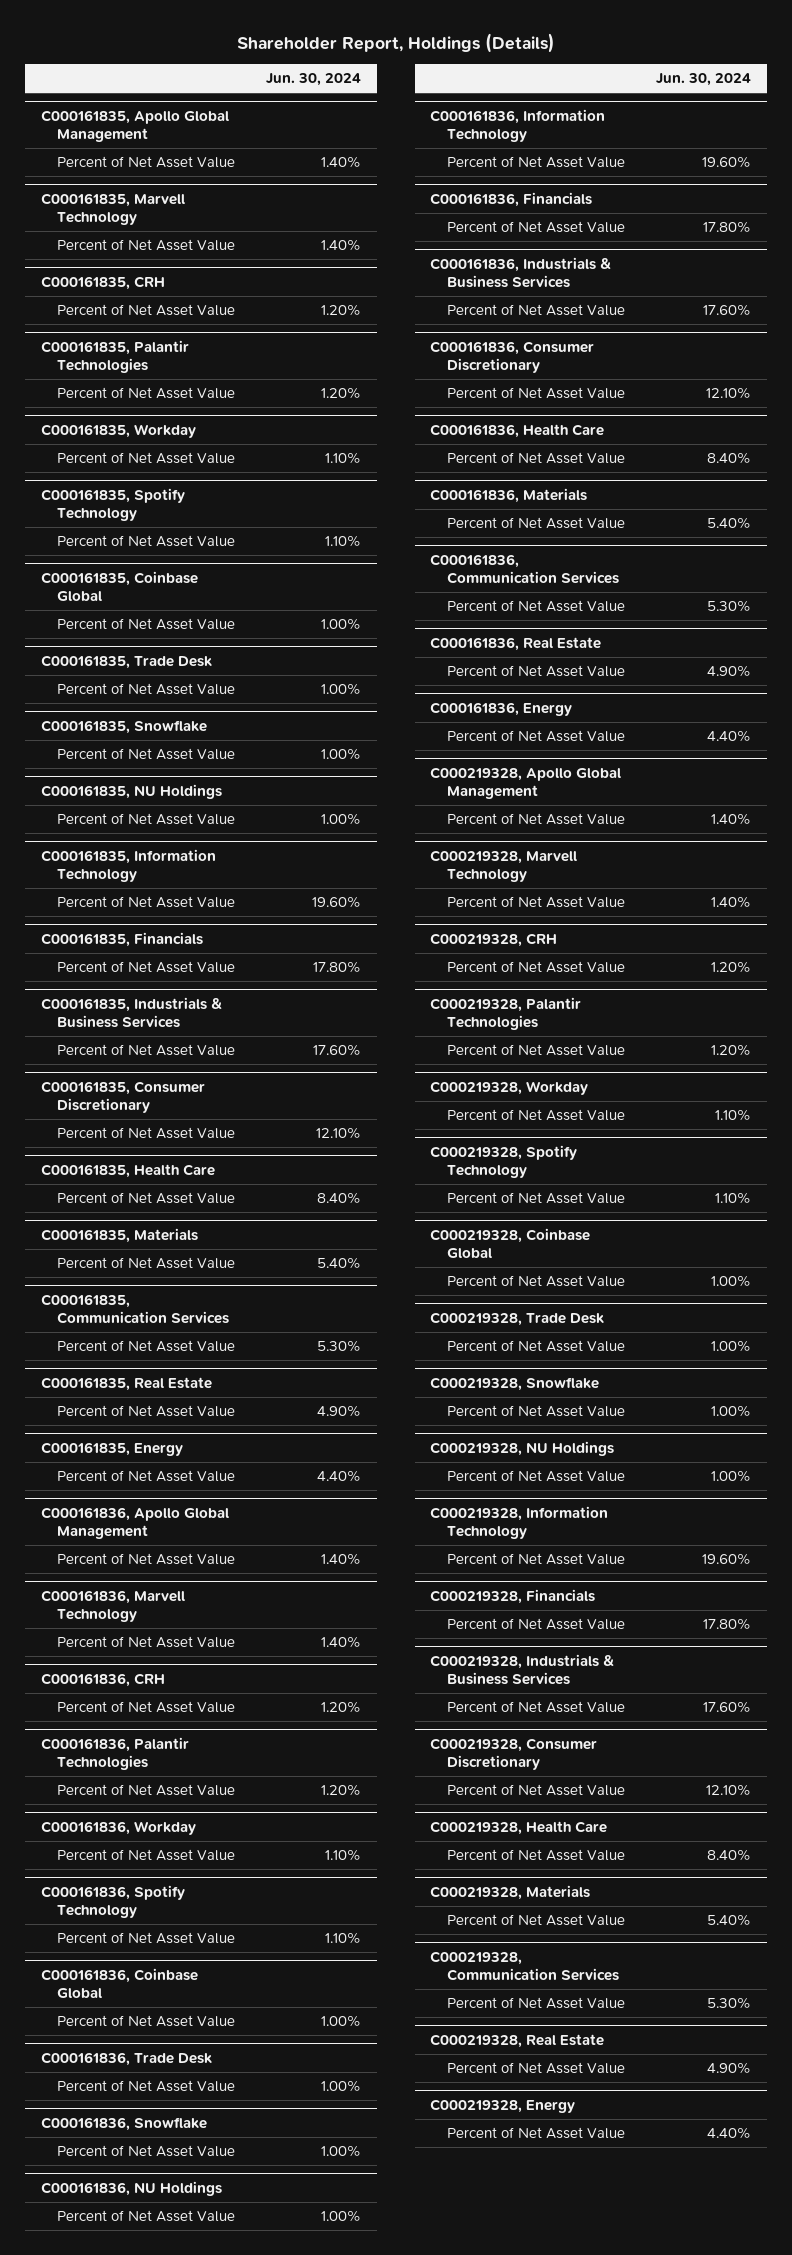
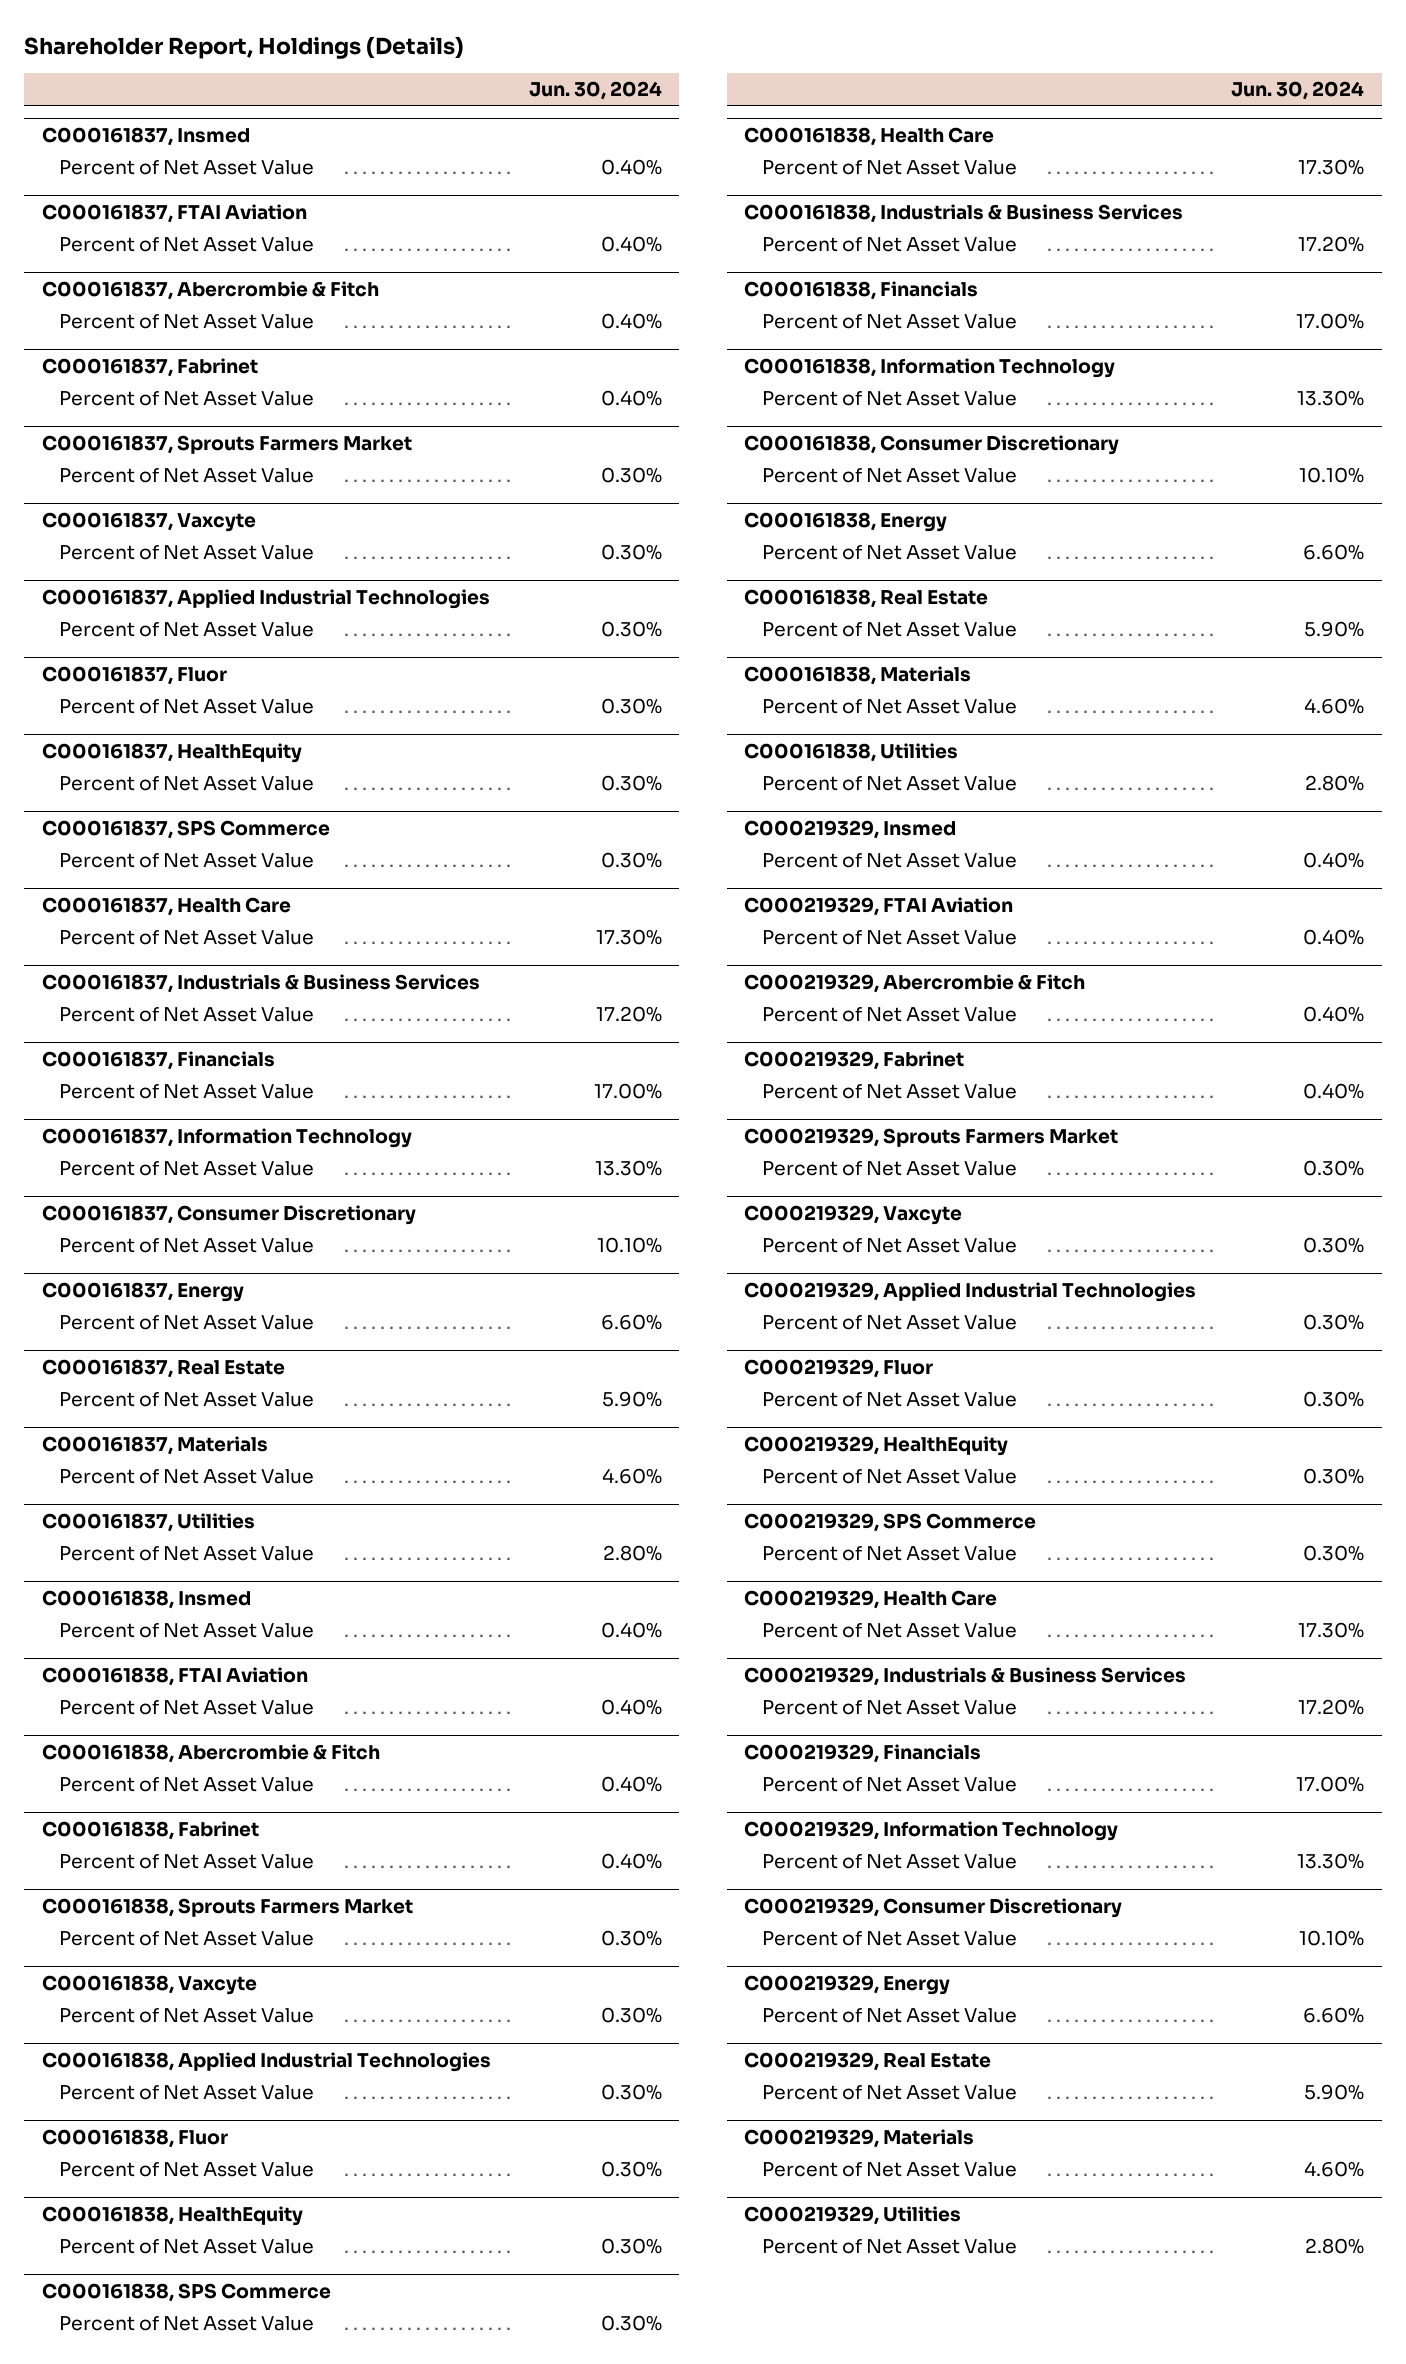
- C000161835, Apollo Global Management
- Percent of Net Asset Value | 1.40%
- C000161835, Marvell Technology
- Percent of Net Asset Value | 1.40%
- C000161835, CRH
- Percent of Net Asset Value | 1.20%
- C000161835, Palantir Technologies
- Percent of Net Asset Value | 1.20%
- C000161835, Workday
- Percent of Net Asset Value | 1.10%
- C000161835, Spotify Technology
- Percent of Net Asset Value | 1.10%
- C000161835, Coinbase Global
- Percent of Net Asset Value | 1.00%
- C000161835, Trade Desk
- Percent of Net Asset Value | 1.00%
- C000161835, Snowflake
- Percent of Net Asset Value | 1.00%
- C000161835, NU Holdings
- Percent of Net Asset Value | 1.00%
- C000161835, Information Technology
- Percent of Net Asset Value | 19.60%
- C000161835, Financials
- Percent of Net Asset Value | 17.80%
- C000161835, Industrials & Business Services
- Percent of Net Asset Value | 17.60%
- C000161835, Consumer Discretionary
- Percent of Net Asset Value | 12.10%
- C000161835, Health Care
- Percent of Net Asset Value | 8.40%
- C000161835, Materials
- Percent of Net Asset Value | 5.40%
- C000161835, Communication Services
- Percent of Net Asset Value | 5.30%
- C000161835, Real Estate
- Percent of Net Asset Value | 4.90%
- C000161835, Energy
- Percent of Net Asset Value | 4.40%
- C000161836, Apollo Global Management
- Percent of Net Asset Value | 1.40%
- C000161836, Marvell Technology
- Percent of Net Asset Value | 1.40%
- C000161836, CRH
- Percent of Net Asset Value | 1.20%
- C000161836, Palantir Technologies
- Percent of Net Asset Value | 1.20%
- C000161836, Workday
- Percent of Net Asset Value | 1.10%
- C000161836, Spotify Technology
- Percent of Net Asset Value | 1.10%
- C000161836, Coinbase Global
- Percent of Net Asset Value | 1.00%
- C000161836, Trade Desk
- Percent of Net Asset Value | 1.00%
- C000161836, Snowflake
- Percent of Net Asset Value | 1.00%
- C000161836, NU Holdings
- Percent of Net Asset Value | 1.00%
- C000161836, Information Technology
- Percent of Net Asset Value | 19.60%
- C000161836, Financials
- Percent of Net Asset Value | 17.80%
- C000161836, Industrials & Business Services
- Percent of Net Asset Value | 17.60%
- C000161836, Consumer Discretionary
- Percent of Net Asset Value | 12.10%
- C000161836, Health Care
- Percent of Net Asset Value | 8.40%
- C000161836, Materials
- Percent of Net Asset Value | 5.40%
- C000161836, Communication Services
- Percent of Net Asset Value | 5.30%
- C000161836, Real Estate
- Percent of Net Asset Value | 4.90%
- C000161836, Energy
- Percent of Net Asset Value | 4.40%
- C000219328, Apollo Global Management
- Percent of Net Asset Value | 1.40%
- C000219328, Marvell Technology
- Percent of Net Asset Value | 1.40%
- C000219328, CRH
- Percent of Net Asset Value | 1.20%
- C000219328, Palantir Technologies
- Percent of Net Asset Value | 1.20%
- C000219328, Workday
- Percent of Net Asset Value | 1.10%
- C000219328, Spotify Technology
- Percent of Net Asset Value | 1.10%
- C000219328, Coinbase Global
- Percent of Net Asset Value | 1.00%
- C000219328, Trade Desk
- Percent of Net Asset Value | 1.00%
- C000219328, Snowflake
- Percent of Net Asset Value | 1.00%
- C000219328, NU Holdings
- Percent of Net Asset Value | 1.00%
- C000219328, Information Technology
- Percent of Net Asset Value | 19.60%
- C000219328, Financials
- Percent of Net Asset Value | 17.80%
- C000219328, Industrials & Business Services
- Percent of Net Asset Value | 17.60%
- C000219328, Consumer Discretionary
- Percent of Net Asset Value | 12.10%
- C000219328, Health Care
- Percent of Net Asset Value | 8.40%
- C000219328, Materials
- Percent of Net Asset Value | 5.40%
- C000219328, Communication Services
- Percent of Net Asset Value | 5.30%
- C000219328, Real Estate
- Percent of Net Asset Value | 4.90%
- C000219328, Energy
- Percent of Net Asset Value | 4.40%
+ C000161837, Insmed
+ Percent of Net Asset Value | 0.40%
+ C000161837, FTAI Aviation
+ Percent of Net Asset Value | 0.40%
+ C000161837, Abercrombie & Fitch
+ Percent of Net Asset Value | 0.40%
+ C000161837, Fabrinet
+ Percent of Net Asset Value | 0.40%
+ C000161837, Sprouts Farmers Market
+ Percent of Net Asset Value | 0.30%
+ C000161837, Vaxcyte
+ Percent of Net Asset Value | 0.30%
+ C000161837, Applied Industrial Technologies
+ Percent of Net Asset Value | 0.30%
+ C000161837, Fluor
+ Percent of Net Asset Value | 0.30%
+ C000161837, HealthEquity
+ Percent of Net Asset Value | 0.30%
+ C000161837, SPS Commerce
+ Percent of Net Asset Value | 0.30%
+ C000161837, Health Care
+ Percent of Net Asset Value | 17.30%
+ C000161837, Industrials & Business Services
+ Percent of Net Asset Value | 17.20%
+ C000161837, Financials
+ Percent of Net Asset Value | 17.00%
+ C000161837, Information Technology
+ Percent of Net Asset Value | 13.30%
+ C000161837, Consumer Discretionary
+ Percent of Net Asset Value | 10.10%
+ C000161837, Energy
+ Percent of Net Asset Value | 6.60%
+ C000161837, Real Estate
+ Percent of Net Asset Value | 5.90%
+ C000161837, Materials
+ Percent of Net Asset Value | 4.60%
+ C000161837, Utilities
+ Percent of Net Asset Value | 2.80%
+ C000161838, Insmed
+ Percent of Net Asset Value | 0.40%
+ C000161838, FTAI Aviation
+ Percent of Net Asset Value | 0.40%
+ C000161838, Abercrombie & Fitch
+ Percent of Net Asset Value | 0.40%
+ C000161838, Fabrinet
+ Percent of Net Asset Value | 0.40%
+ C000161838, Sprouts Farmers Market
+ Percent of Net Asset Value | 0.30%
+ C000161838, Vaxcyte
+ Percent of Net Asset Value | 0.30%
+ C000161838, Applied Industrial Technologies
+ Percent of Net Asset Value | 0.30%
+ C000161838, Fluor
+ Percent of Net Asset Value | 0.30%
+ C000161838, HealthEquity
+ Percent of Net Asset Value | 0.30%
+ C000161838, SPS Commerce
+ Percent of Net Asset Value | 0.30%
+ C000161838, Health Care
+ Percent of Net Asset Value | 17.30%
+ C000161838, Industrials & Business Services
+ Percent of Net Asset Value | 17.20%
+ C000161838, Financials
+ Percent of Net Asset Value | 17.00%
+ C000161838, Information Technology
+ Percent of Net Asset Value | 13.30%
+ C000161838, Consumer Discretionary
+ Percent of Net Asset Value | 10.10%
+ C000161838, Energy
+ Percent of Net Asset Value | 6.60%
+ C000161838, Real Estate
+ Percent of Net Asset Value | 5.90%
+ C000161838, Materials
+ Percent of Net Asset Value | 4.60%
+ C000161838, Utilities
+ Percent of Net Asset Value | 2.80%
+ C000219329, Insmed
+ Percent of Net Asset Value | 0.40%
+ C000219329, FTAI Aviation
+ Percent of Net Asset Value | 0.40%
+ C000219329, Abercrombie & Fitch
+ Percent of Net Asset Value | 0.40%
+ C000219329, Fabrinet
+ Percent of Net Asset Value | 0.40%
+ C000219329, Sprouts Farmers Market
+ Percent of Net Asset Value | 0.30%
+ C000219329, Vaxcyte
+ Percent of Net Asset Value | 0.30%
+ C000219329, Applied Industrial Technologies
+ Percent of Net Asset Value | 0.30%
+ C000219329, Fluor
+ Percent of Net Asset Value | 0.30%
+ C000219329, HealthEquity
+ Percent of Net Asset Value | 0.30%
+ C000219329, SPS Commerce
+ Percent of Net Asset Value | 0.30%
+ C000219329, Health Care
+ Percent of Net Asset Value | 17.30%
+ C000219329, Industrials & Business Services
+ Percent of Net Asset Value | 17.20%
+ C000219329, Financials
+ Percent of Net Asset Value | 17.00%
+ C000219329, Information Technology
+ Percent of Net Asset Value | 13.30%
+ C000219329, Consumer Discretionary
+ Percent of Net Asset Value | 10.10%
+ C000219329, Energy
+ Percent of Net Asset Value | 6.60%
+ C000219329, Real Estate
+ Percent of Net Asset Value | 5.90%
+ C000219329, Materials
+ Percent of Net Asset Value | 4.60%
+ C000219329, Utilities
+ Percent of Net Asset Value | 2.80%

